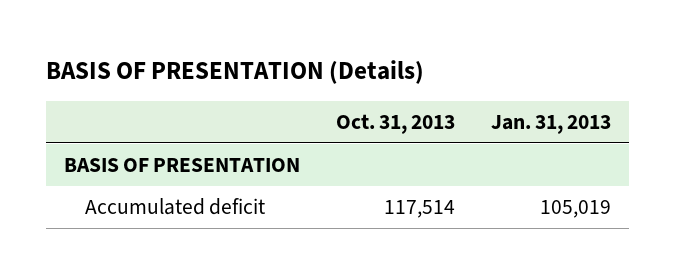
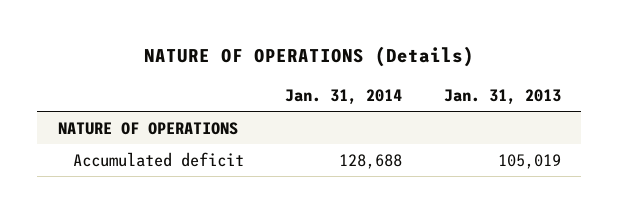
- BASIS OF PRESENTATION (Details)
+ NATURE OF OPERATIONS (Details)
- | Oct. 31, 2013 | Jan. 31, 2013
+ | Jan. 31, 2014 | Jan. 31, 2013
- BASIS OF PRESENTATION
+ NATURE OF OPERATIONS

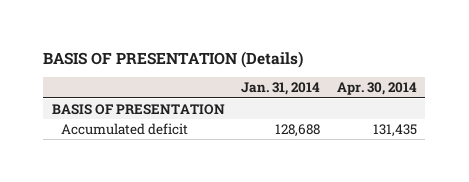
- NATURE OF OPERATIONS (Details)
+ BASIS OF PRESENTATION (Details)
- | Jan. 31, 2014 | Jan. 31, 2013
+ | Jan. 31, 2014 | Apr. 30, 2014
- NATURE OF OPERATIONS
+ BASIS OF PRESENTATION

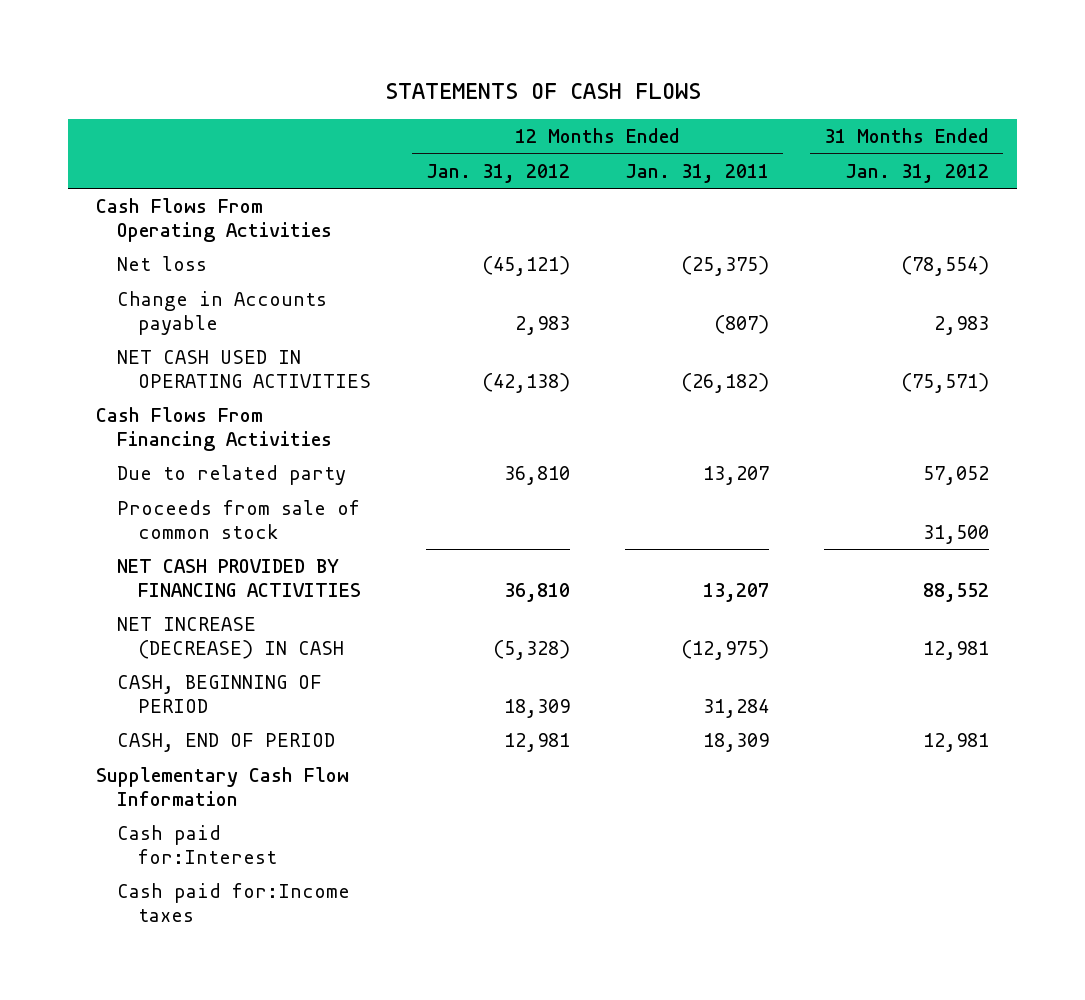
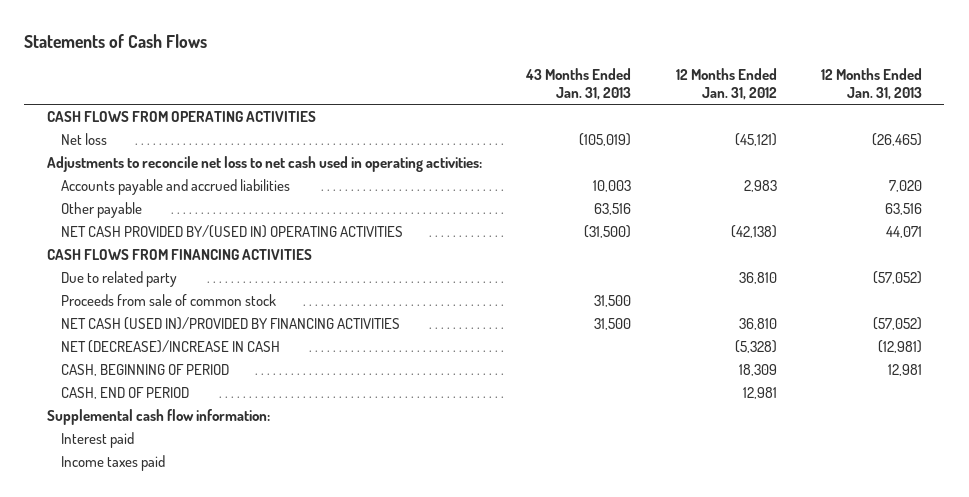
- STATEMENTS OF CASH FLOWS
+ Statements of Cash Flows
- | 12 Months Ended Jan. 31, 2012 | 12 Months Ended Jan. 31, 2011 | 31 Months Ended Jan. 31, 2012
+ | 43 Months Ended Jan. 31, 2013 | 12 Months Ended Jan. 31, 2012 | 12 Months Ended Jan. 31, 2013
- Cash Flows From Operating Activities
+ CASH FLOWS FROM OPERATING ACTIVITIES
- Change in Accounts payable | 2,983 | (807) | 2,983
- NET CASH USED IN OPERATING ACTIVITIES | (42,138) | (26,182) | (75,571)
- Cash Flows From Financing Activities
+ Adjustments to reconcile net loss to net cash used in operating activities:
+ Accounts payable and accrued liabilities | 10,003 | 2,983 | 7,020
+ Other payable | 63,516 | | 63,516
+ NET CASH PROVIDED BY/(USED IN) OPERATING ACTIVITIES | (31,500) | (42,138) | 44,071
+ CASH FLOWS FROM FINANCING ACTIVITIES
- NET CASH PROVIDED BY FINANCING ACTIVITIES | 36,810 | 13,207 | 88,552
- NET INCREASE (DECREASE) IN CASH | (5,328) | (12,975) | 12,981
+ NET CASH (USED IN)/PROVIDED BY FINANCING ACTIVITIES | 31,500 | 36,810 | (57,052)
+ NET (DECREASE)/INCREASE IN CASH | | (5,328) | (12,981)
- Supplementary Cash Flow Information
- Cash paid for:Interest
- Cash paid for:Income taxes
+ Supplemental cash flow information:
+ Interest paid
+ Income taxes paid

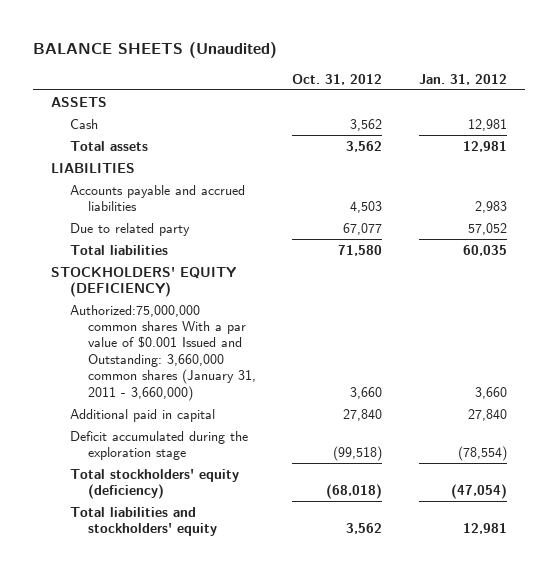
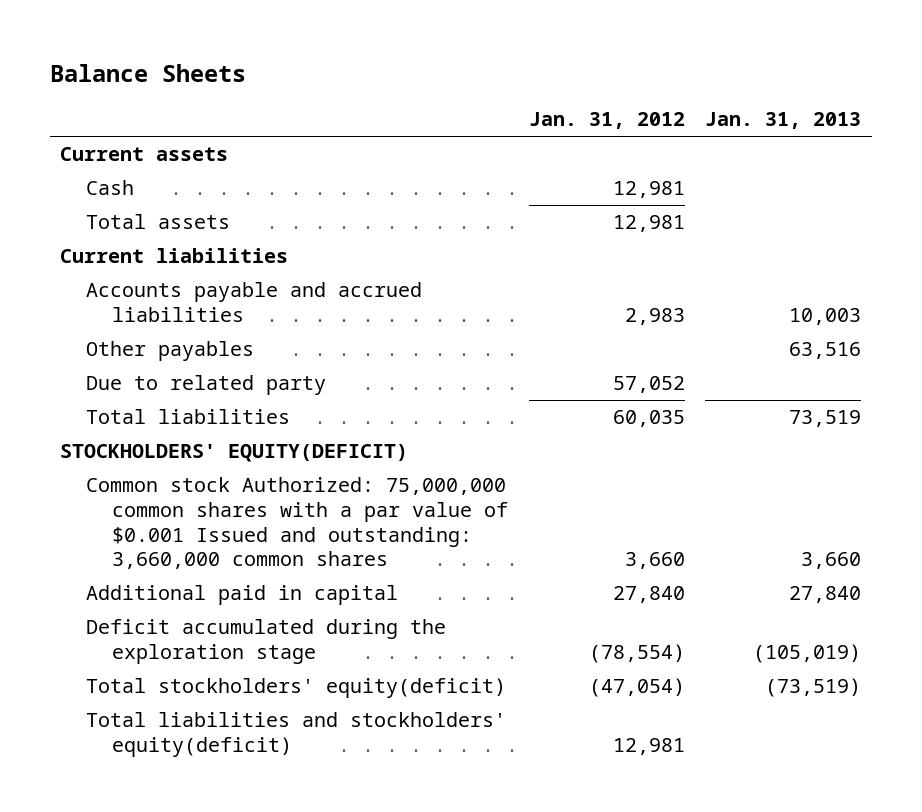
- BALANCE SHEETS (Unaudited)
+ Balance Sheets
- | Oct. 31, 2012 | Jan. 31, 2012
+ | Jan. 31, 2012 | Jan. 31, 2013
- ASSETS
+ Current assets
- LIABILITIES
+ Current liabilities
+ Other payables | | 63,516
- STOCKHOLDERS' EQUITY (DEFICIENCY)
- Authorized:75,000,000 common shares With a par value of $0.001 Issued and Outstanding: 3,660,000 common shares (January 31, 2011 - 3,660,000) | 3,660 | 3,660
+ STOCKHOLDERS' EQUITY(DEFICIT)
+ Common stock Authorized: 75,000,000 common shares with a par value of $0.001 Issued and outstanding: 3,660,000 common shares | 3,660 | 3,660
- Total stockholders' equity (deficiency) | (68,018) | (47,054)
- Total liabilities and stockholders' equity | 3,562 | 12,981
+ Total stockholders' equity(deficit) | (47,054) | (73,519)
+ Total liabilities and stockholders' equity(deficit) | 12,981 |

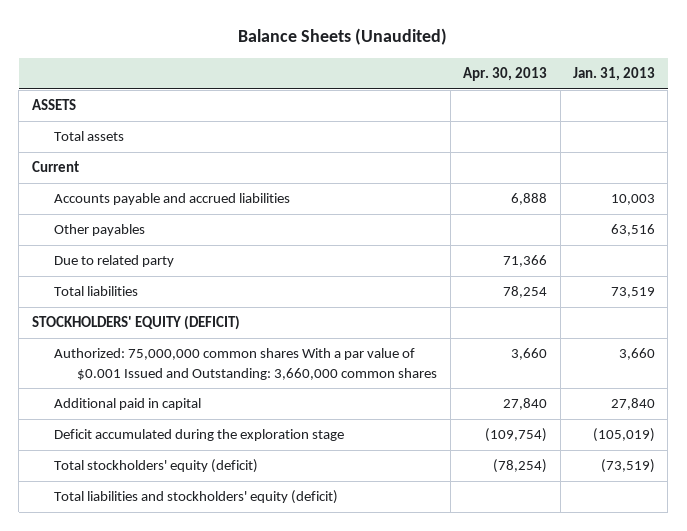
- Balance Sheets
+ Balance Sheets (Unaudited)
- | Jan. 31, 2012 | Jan. 31, 2013
+ | Apr. 30, 2013 | Jan. 31, 2013
- Current assets
- Cash | 12,981 |
+ ASSETS
- Current liabilities
+ Current
- STOCKHOLDERS' EQUITY(DEFICIT)
- Common stock Authorized: 75,000,000 common shares with a par value of $0.001 Issued and outstanding: 3,660,000 common shares | 3,660 | 3,660
+ STOCKHOLDERS' EQUITY (DEFICIT)
+ Authorized: 75,000,000 common shares With a par value of $0.001 Issued and Outstanding: 3,660,000 common shares | 3,660 | 3,660
- Total stockholders' equity(deficit) | (47,054) | (73,519)
- Total liabilities and stockholders' equity(deficit) | 12,981 |
+ Total stockholders' equity (deficit) | (78,254) | (73,519)
+ Total liabilities and stockholders' equity (deficit)

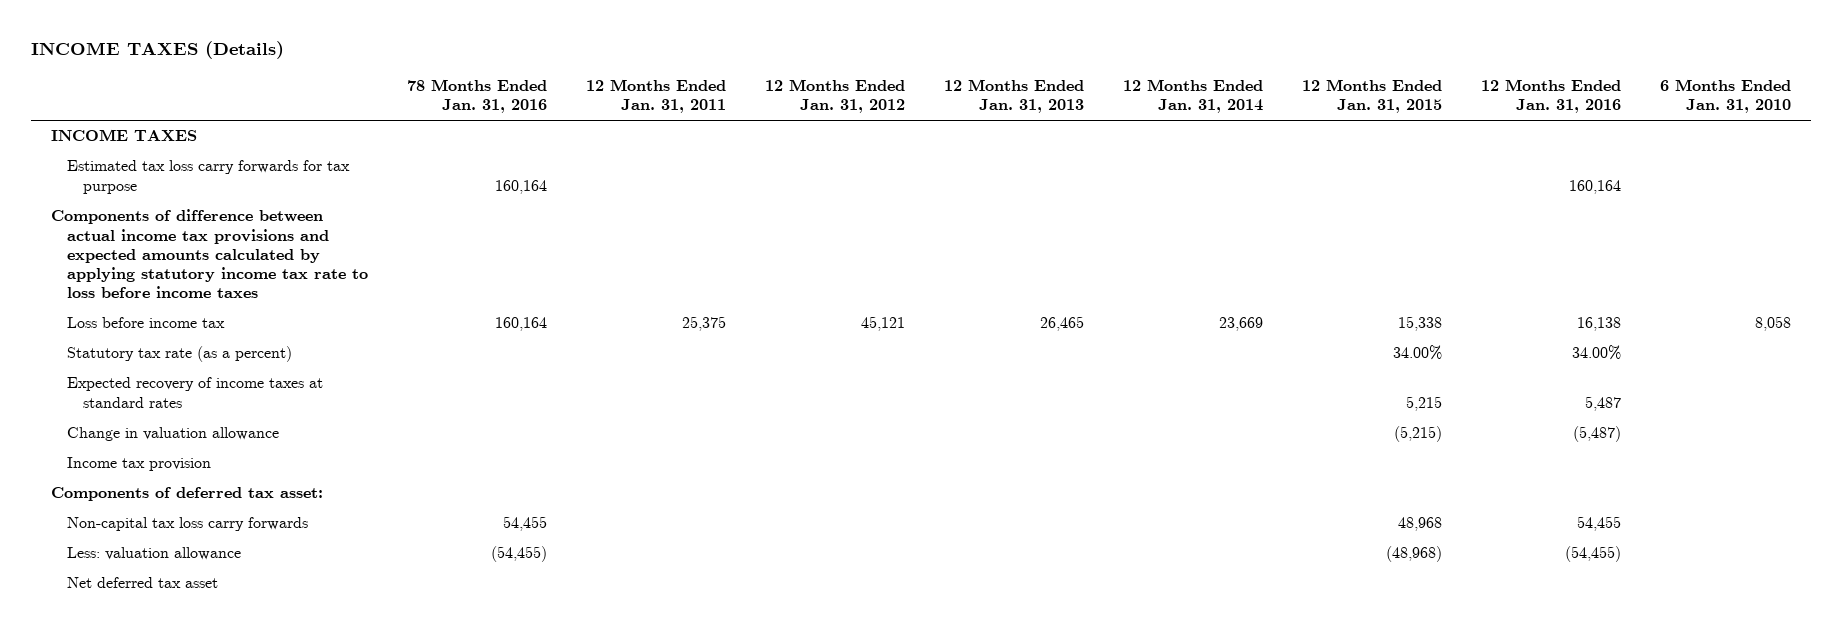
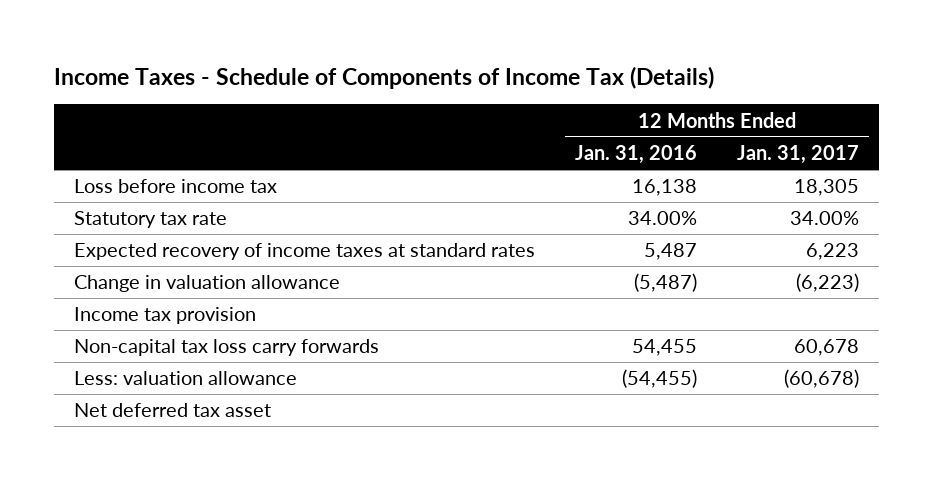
- INCOME TAXES (Details)
+ Income Taxes - Schedule of Components of Income Tax (Details)
- | 78 Months Ended Jan. 31, 2016 | 12 Months Ended Jan. 31, 2011 | 12 Months Ended Jan. 31, 2012 | 12 Months Ended Jan. 31, 2013 | 12 Months Ended Jan. 31, 2014 | 12 Months Ended Jan. 31, 2015 | 12 Months Ended Jan. 31, 2016 | 6 Months Ended Jan. 31, 2010
+ | 12 Months Ended Jan. 31, 2016 | 12 Months Ended Jan. 31, 2017
- INCOME TAXES
- Estimated tax loss carry forwards for tax purpose | 160,164 | | | | | | 160,164 |
- Components of difference between actual income tax provisions and expected amounts calculated by applying statutory income tax rate to loss before income taxes
- Statutory tax rate (as a percent) | | | | | | 34.00% | 34.00% |
+ Statutory tax rate | 34.00% | 34.00%
- Components of deferred tax asset:

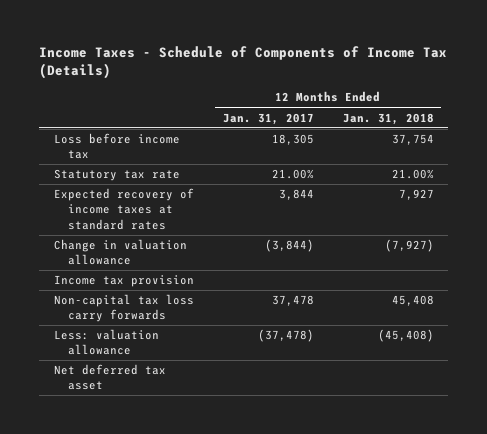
- | 12 Months Ended Jan. 31, 2016 | 12 Months Ended Jan. 31, 2017
+ | 12 Months Ended Jan. 31, 2017 | 12 Months Ended Jan. 31, 2018
- Statutory tax rate | 34.00% | 34.00%
- Expected recovery of income taxes at standard rates | 5,487 | 6,223
- Change in valuation allowance | (5,487) | (6,223)
+ Statutory tax rate | 21.00% | 21.00%
+ Expected recovery of income taxes at standard rates | 3,844 | 7,927
+ Change in valuation allowance | (3,844) | (7,927)
- Non-capital tax loss carry forwards | 54,455 | 60,678
- Less: valuation allowance | (54,455) | (60,678)
+ Non-capital tax loss carry forwards | 37,478 | 45,408
+ Less: valuation allowance | (37,478) | (45,408)

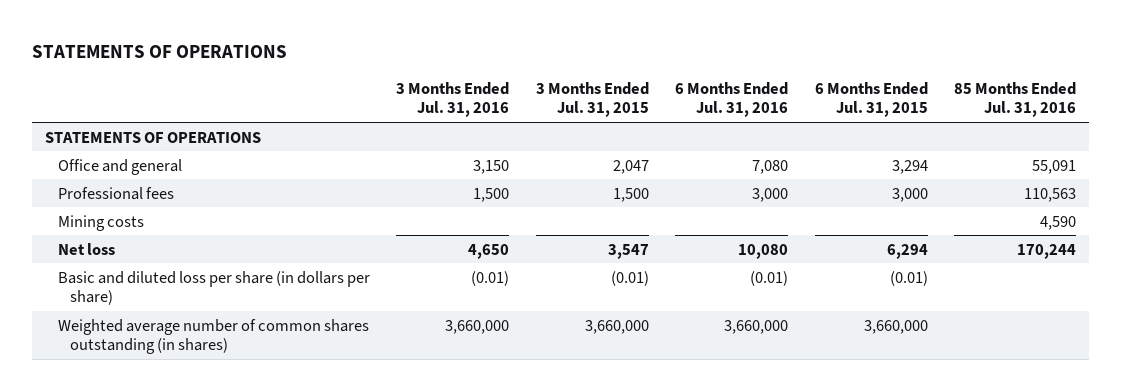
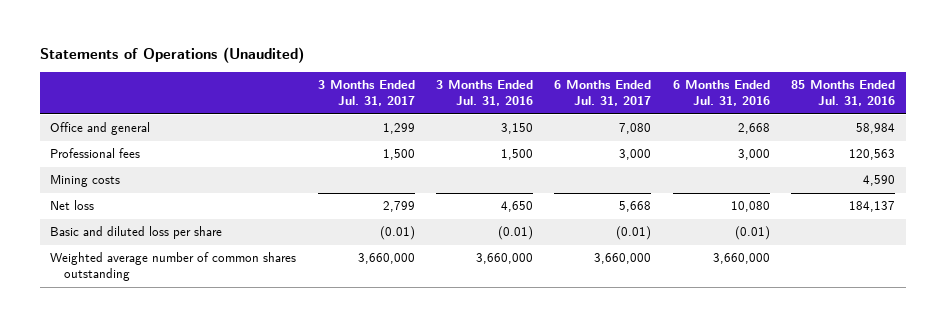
- STATEMENTS OF OPERATIONS
+ Statements of Operations (Unaudited)
- | 3 Months Ended Jul. 31, 2016 | 3 Months Ended Jul. 31, 2015 | 6 Months Ended Jul. 31, 2016 | 6 Months Ended Jul. 31, 2015 | 85 Months Ended Jul. 31, 2016
+ | 3 Months Ended Jul. 31, 2017 | 3 Months Ended Jul. 31, 2016 | 6 Months Ended Jul. 31, 2017 | 6 Months Ended Jul. 31, 2016 | 85 Months Ended Jul. 31, 2016
- STATEMENTS OF OPERATIONS
- Office and general | 3,150 | 2,047 | 7,080 | 3,294 | 55,091
- Professional fees | 1,500 | 1,500 | 3,000 | 3,000 | 110,563
+ Office and general | 1,299 | 3,150 | 7,080 | 2,668 | 58,984
+ Professional fees | 1,500 | 1,500 | 3,000 | 3,000 | 120,563
- Net loss | 4,650 | 3,547 | 10,080 | 6,294 | 170,244
- Basic and diluted loss per share (in dollars per share) | (0.01) | (0.01) | (0.01) | (0.01) |
- Weighted average number of common shares outstanding (in shares) | 3,660,000 | 3,660,000 | 3,660,000 | 3,660,000 |
+ Net loss | 2,799 | 4,650 | 5,668 | 10,080 | 184,137
+ Basic and diluted loss per share | (0.01) | (0.01) | (0.01) | (0.01) |
+ Weighted average number of common shares outstanding | 3,660,000 | 3,660,000 | 3,660,000 | 3,660,000 |

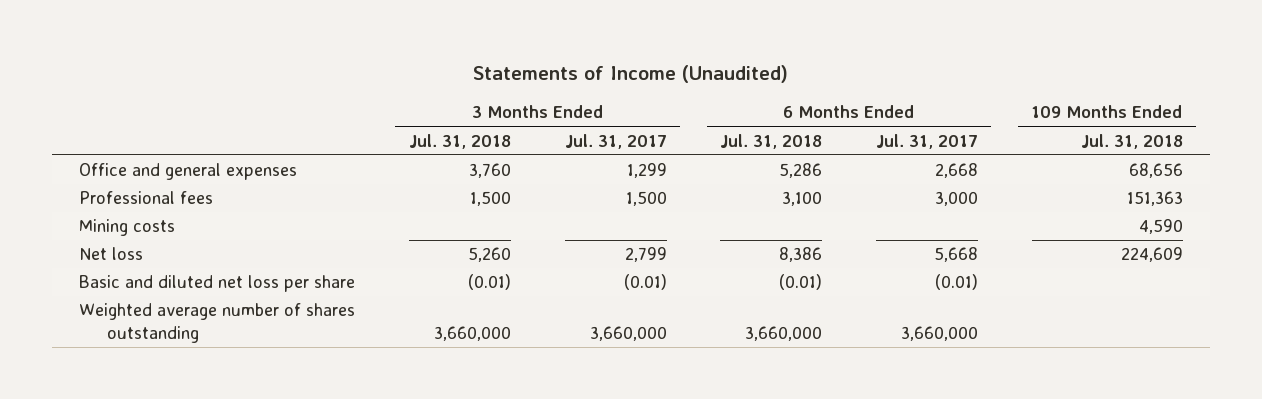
- Statements of Operations (Unaudited)
+ Statements of Income (Unaudited)
- | 3 Months Ended Jul. 31, 2017 | 3 Months Ended Jul. 31, 2016 | 6 Months Ended Jul. 31, 2017 | 6 Months Ended Jul. 31, 2016 | 85 Months Ended Jul. 31, 2016
+ | 3 Months Ended Jul. 31, 2018 | 3 Months Ended Jul. 31, 2017 | 6 Months Ended Jul. 31, 2018 | 6 Months Ended Jul. 31, 2017 | 109 Months Ended Jul. 31, 2018
- Office and general | 1,299 | 3,150 | 7,080 | 2,668 | 58,984
+ Office and general expenses | 3,760 | 1,299 | 5,286 | 2,668 | 68,656
- Basic and diluted loss per share | (0.01) | (0.01) | (0.01) | (0.01) |
- Weighted average number of common shares outstanding | 3,660,000 | 3,660,000 | 3,660,000 | 3,660,000 |
+ Basic and diluted net loss per share | (0.01) | (0.01) | (0.01) | (0.01) |
+ Weighted average number of shares outstanding | 3,660,000 | 3,660,000 | 3,660,000 | 3,660,000 |

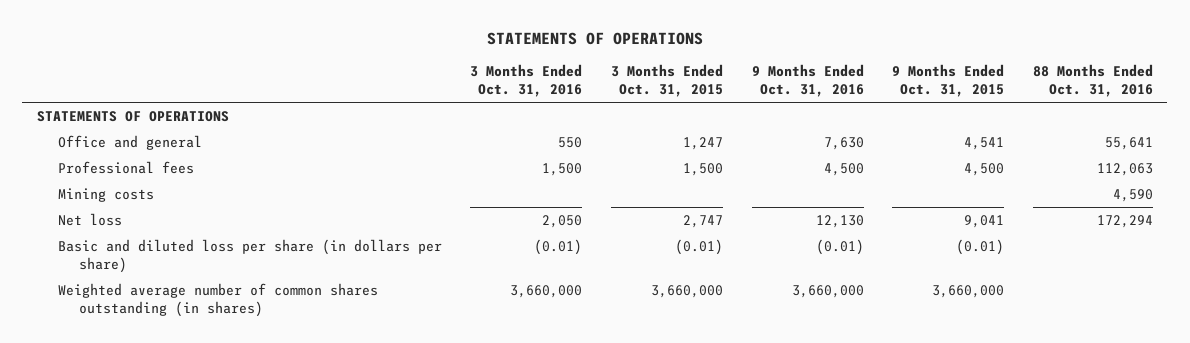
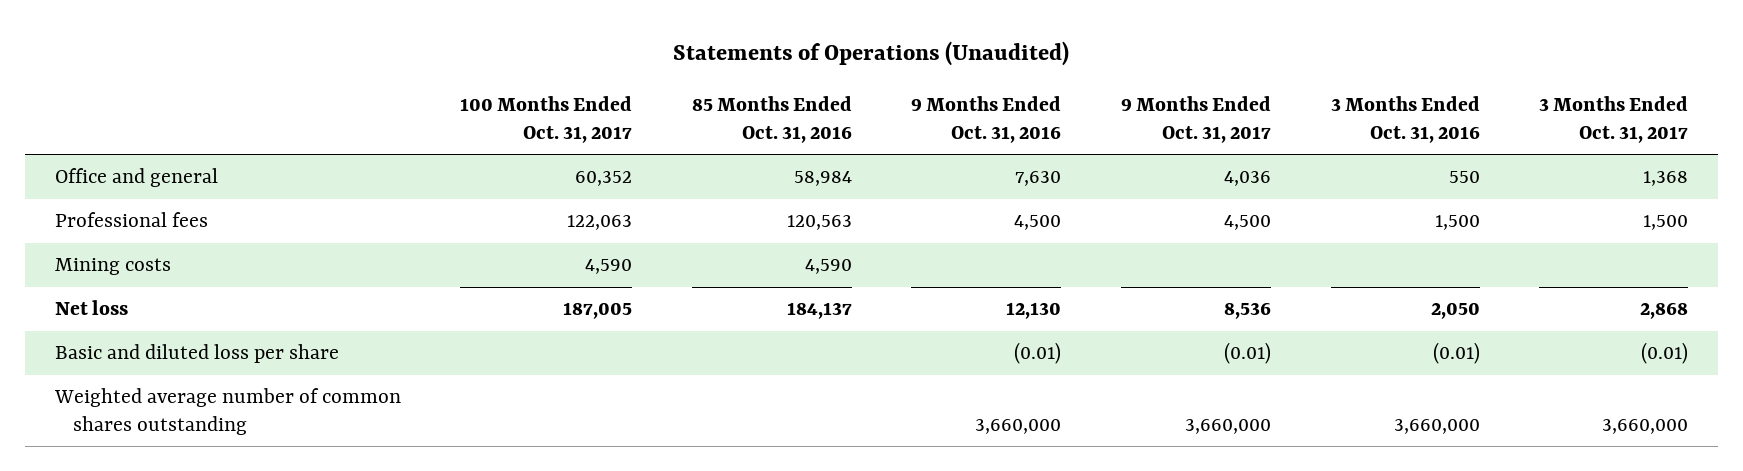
- STATEMENTS OF OPERATIONS
+ Statements of Operations (Unaudited)
- | 3 Months Ended Oct. 31, 2016 | 3 Months Ended Oct. 31, 2015 | 9 Months Ended Oct. 31, 2016 | 9 Months Ended Oct. 31, 2015 | 88 Months Ended Oct. 31, 2016
+ | 100 Months Ended Oct. 31, 2017 | 85 Months Ended Oct. 31, 2016 | 9 Months Ended Oct. 31, 2016 | 9 Months Ended Oct. 31, 2017 | 3 Months Ended Oct. 31, 2016 | 3 Months Ended Oct. 31, 2017
- STATEMENTS OF OPERATIONS
- Basic and diluted loss per share (in dollars per share) | (0.01) | (0.01) | (0.01) | (0.01) |
- Weighted average number of common shares outstanding (in shares) | 3,660,000 | 3,660,000 | 3,660,000 | 3,660,000 |
+ Basic and diluted loss per share | | | (0.01) | (0.01) | (0.01) | (0.01)
+ Weighted average number of common shares outstanding | | | 3,660,000 | 3,660,000 | 3,660,000 | 3,660,000

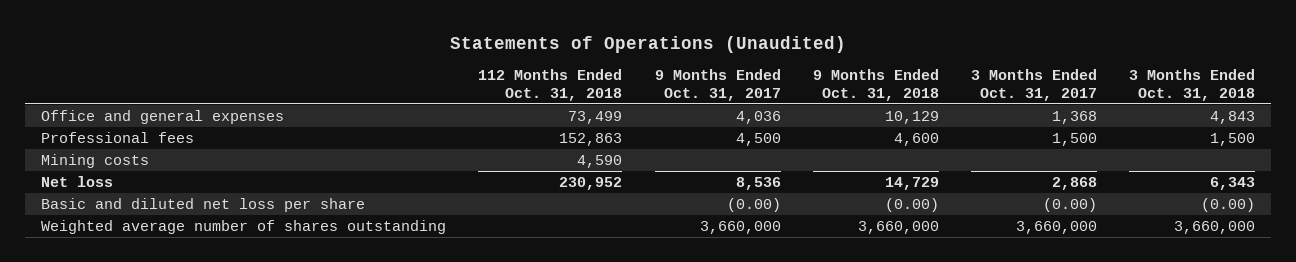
- | 100 Months Ended Oct. 31, 2017 | 85 Months Ended Oct. 31, 2016 | 9 Months Ended Oct. 31, 2016 | 9 Months Ended Oct. 31, 2017 | 3 Months Ended Oct. 31, 2016 | 3 Months Ended Oct. 31, 2017
+ | 112 Months Ended Oct. 31, 2018 | 9 Months Ended Oct. 31, 2017 | 9 Months Ended Oct. 31, 2018 | 3 Months Ended Oct. 31, 2017 | 3 Months Ended Oct. 31, 2018
- Office and general | 60,352 | 58,984 | 7,630 | 4,036 | 550 | 1,368
+ Office and general expenses | 73,499 | 4,036 | 10,129 | 1,368 | 4,843
- Basic and diluted loss per share | | | (0.01) | (0.01) | (0.01) | (0.01)
- Weighted average number of common shares outstanding | | | 3,660,000 | 3,660,000 | 3,660,000 | 3,660,000
+ Basic and diluted net loss per share | | (0.00) | (0.00) | (0.00) | (0.00)
+ Weighted average number of shares outstanding | | 3,660,000 | 3,660,000 | 3,660,000 | 3,660,000

